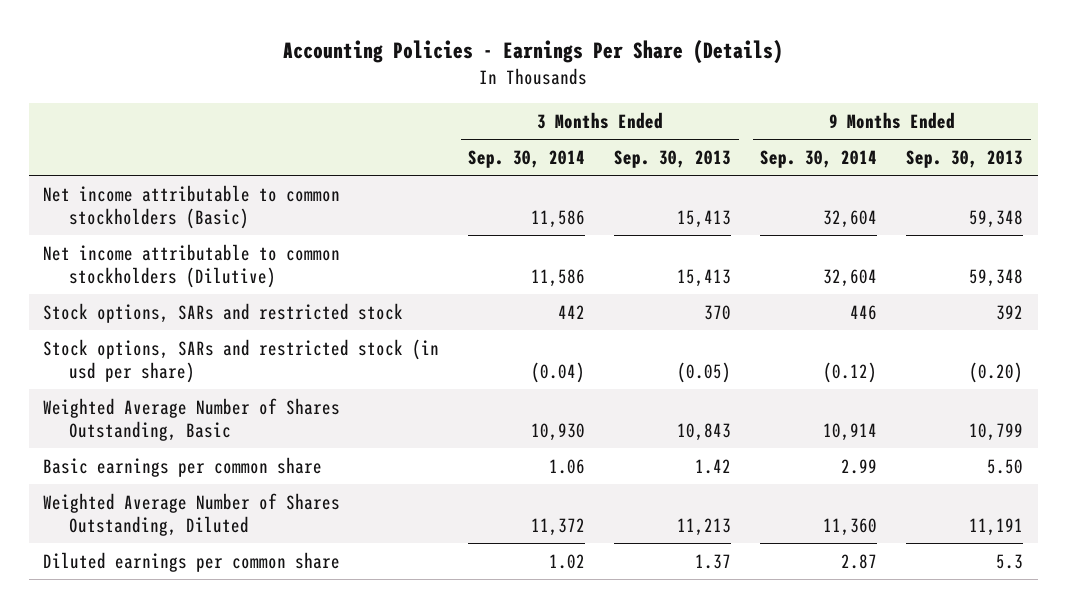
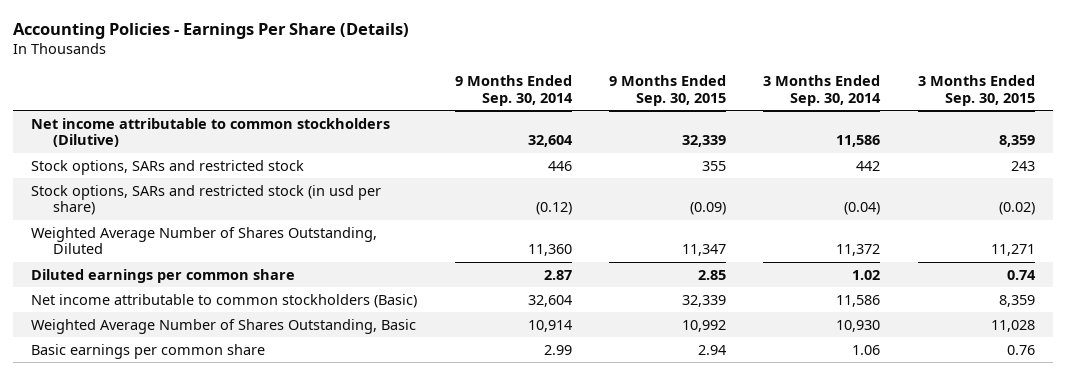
- | 3 Months Ended Sep. 30, 2014 | 3 Months Ended Sep. 30, 2013 | 9 Months Ended Sep. 30, 2014 | 9 Months Ended Sep. 30, 2013
+ | 9 Months Ended Sep. 30, 2014 | 9 Months Ended Sep. 30, 2015 | 3 Months Ended Sep. 30, 2014 | 3 Months Ended Sep. 30, 2015
moved down: Net income attributable to common stockholders (Basic) | 32,604 | 32,339 | 11,586 | 8,359
moved down: Weighted Average Number of Shares Outstanding, Basic | 10,914 | 10,992 | 10,930 | 11,028
moved down: Basic earnings per common share | 2.99 | 2.94 | 1.06 | 0.76

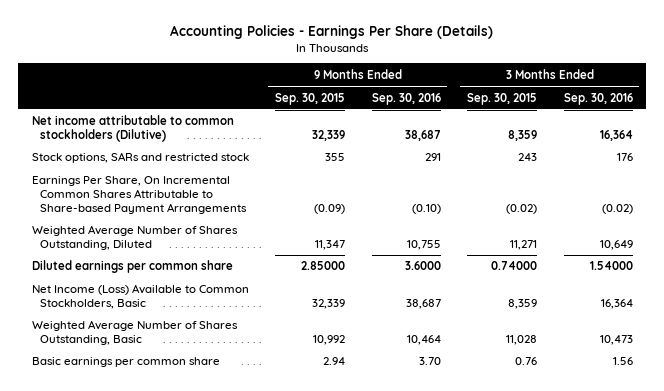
- | 9 Months Ended Sep. 30, 2014 | 9 Months Ended Sep. 30, 2015 | 3 Months Ended Sep. 30, 2014 | 3 Months Ended Sep. 30, 2015
+ | 9 Months Ended Sep. 30, 2015 | 9 Months Ended Sep. 30, 2016 | 3 Months Ended Sep. 30, 2015 | 3 Months Ended Sep. 30, 2016
- Stock options, SARs and restricted stock (in usd per share) | (0.12) | (0.09) | (0.04) | (0.02)
+ Earnings Per Share, On Incremental Common Shares Attributable to Share-based Payment Arrangements | (0.09) | (0.10) | (0.02) | (0.02)
- Diluted earnings per common share | 2.87 | 2.85 | 1.02 | 0.74
- Net income attributable to common stockholders (Basic) | 32,604 | 32,339 | 11,586 | 8,359
+ Diluted earnings per common share | 2.85000 | 3.6000 | 0.74000 | 1.54000
+ Net Income (Loss) Available to Common Stockholders, Basic | 32,339 | 38,687 | 8,359 | 16,364

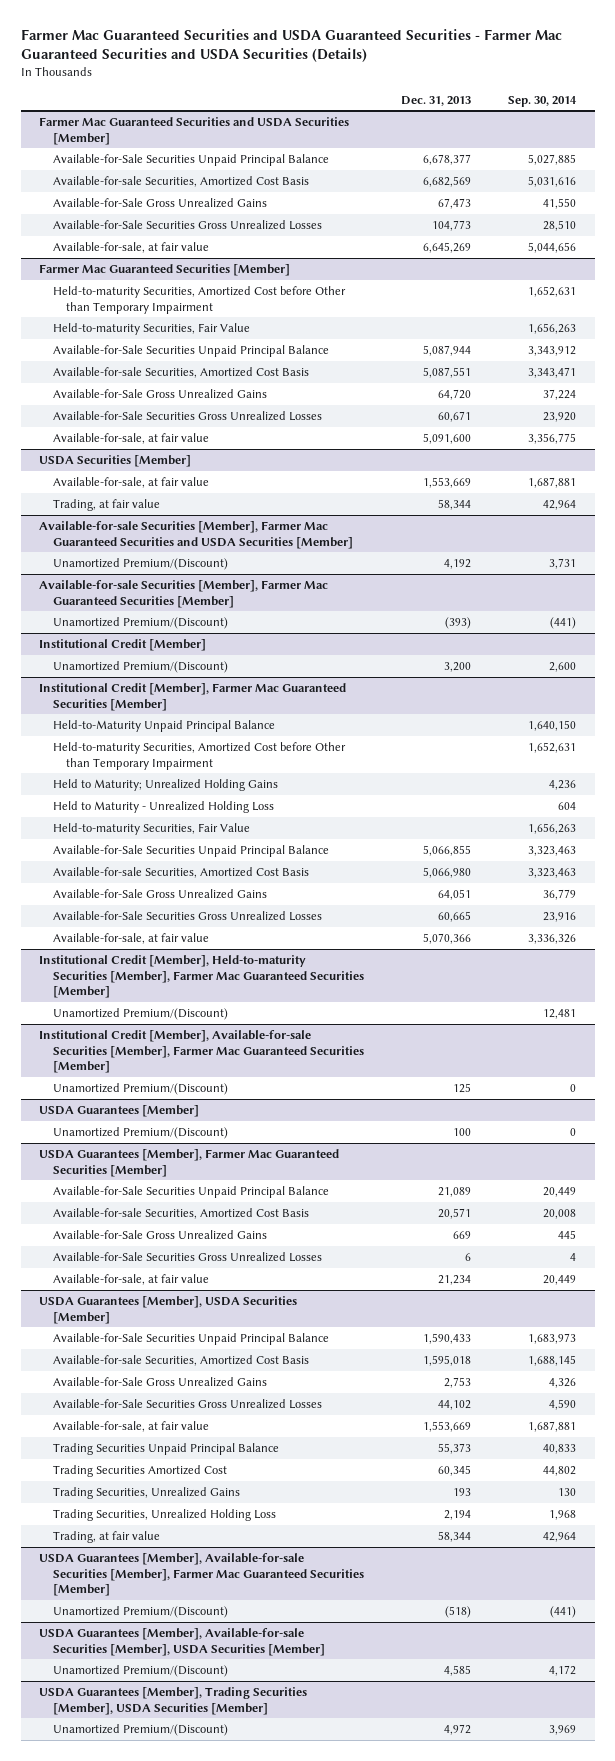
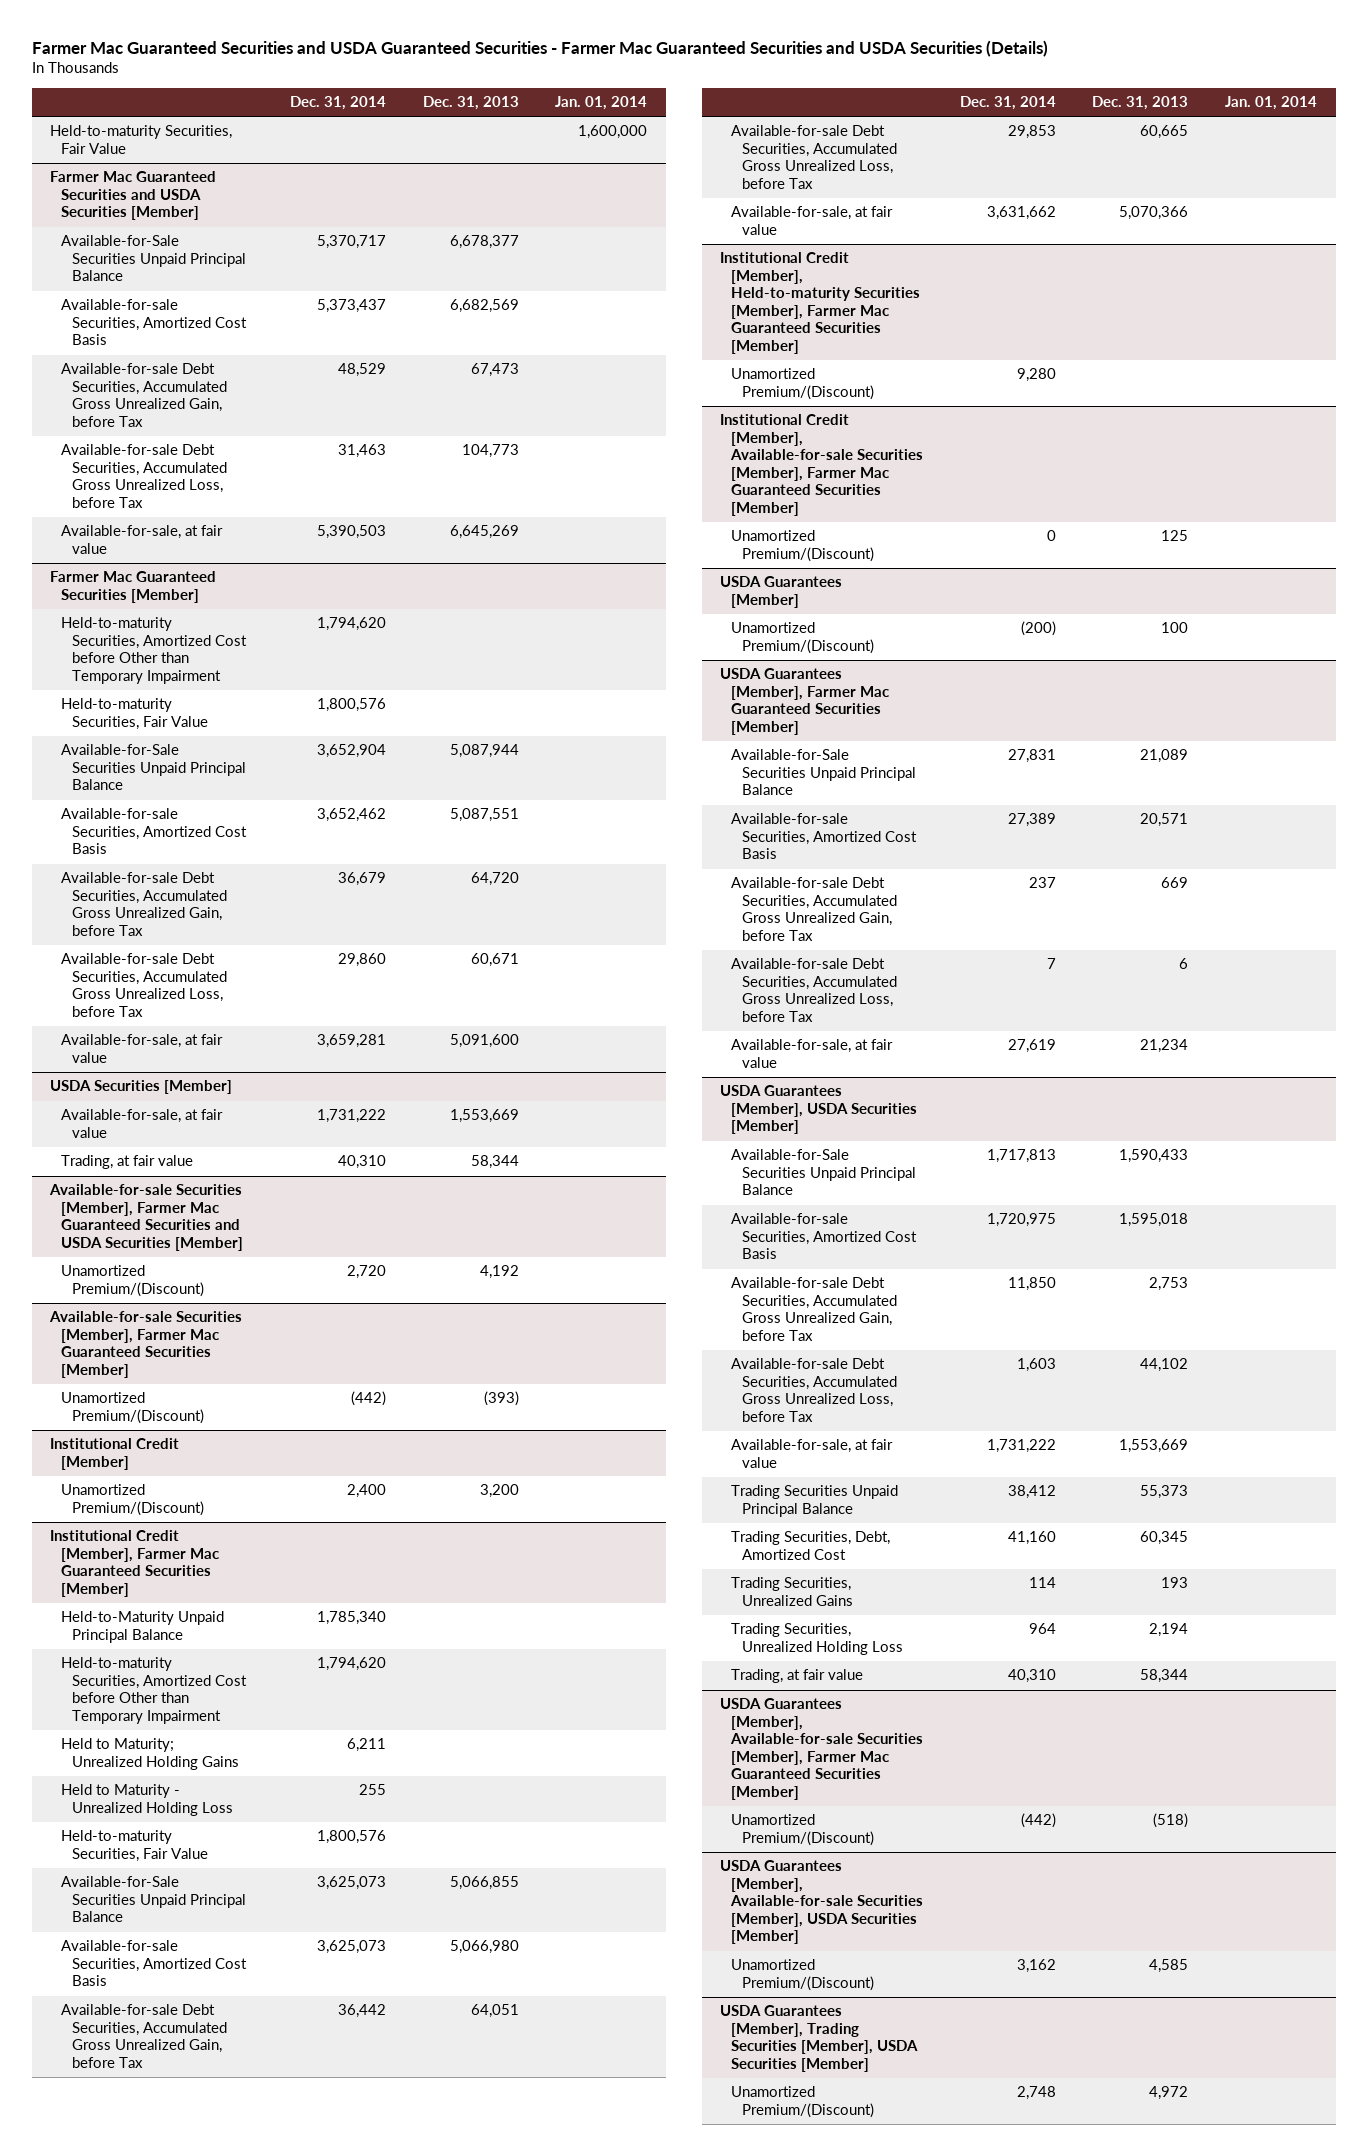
- | Dec. 31, 2013 | Sep. 30, 2014
+ | Dec. 31, 2014 | Dec. 31, 2013 | Jan. 01, 2014
+ Held-to-maturity Securities, Fair Value | | | 1,600,000
@ Farmer Mac Guaranteed Securities and USDA Securities [Member]
- Available-for-Sale Gross Unrealized Gains | 67,473 | 41,550
- Available-for-Sale Securities Gross Unrealized Losses | 104,773 | 28,510
+ Available-for-sale Debt Securities, Accumulated Gross Unrealized Gain, before Tax | 48,529 | 67,473 |
+ Available-for-sale Debt Securities, Accumulated Gross Unrealized Loss, before Tax | 31,463 | 104,773 |
@ Farmer Mac Guaranteed Securities [Member]
- Available-for-Sale Gross Unrealized Gains | 64,720 | 37,224
- Available-for-Sale Securities Gross Unrealized Losses | 60,671 | 23,920
+ Available-for-sale Debt Securities, Accumulated Gross Unrealized Gain, before Tax | 36,679 | 64,720 |
+ Available-for-sale Debt Securities, Accumulated Gross Unrealized Loss, before Tax | 29,860 | 60,671 |
@ Institutional Credit [Member], Farmer Mac Guaranteed Securities [Member]
- Available-for-Sale Gross Unrealized Gains | 64,051 | 36,779
- Available-for-Sale Securities Gross Unrealized Losses | 60,665 | 23,916
+ Available-for-sale Debt Securities, Accumulated Gross Unrealized Gain, before Tax | 36,442 | 64,051 |
+ Available-for-sale Debt Securities, Accumulated Gross Unrealized Loss, before Tax | 29,853 | 60,665 |
@ USDA Guarantees [Member], Farmer Mac Guaranteed Securities [Member]
- Available-for-Sale Gross Unrealized Gains | 669 | 445
- Available-for-Sale Securities Gross Unrealized Losses | 6 | 4
+ Available-for-sale Debt Securities, Accumulated Gross Unrealized Gain, before Tax | 237 | 669 |
+ Available-for-sale Debt Securities, Accumulated Gross Unrealized Loss, before Tax | 7 | 6 |
@ USDA Guarantees [Member], USDA Securities [Member]
- Available-for-Sale Gross Unrealized Gains | 2,753 | 4,326
- Available-for-Sale Securities Gross Unrealized Losses | 44,102 | 4,590
+ Available-for-sale Debt Securities, Accumulated Gross Unrealized Gain, before Tax | 11,850 | 2,753 |
+ Available-for-sale Debt Securities, Accumulated Gross Unrealized Loss, before Tax | 1,603 | 44,102 |
- Trading Securities Amortized Cost | 60,345 | 44,802
+ Trading Securities, Debt, Amortized Cost | 41,160 | 60,345 |

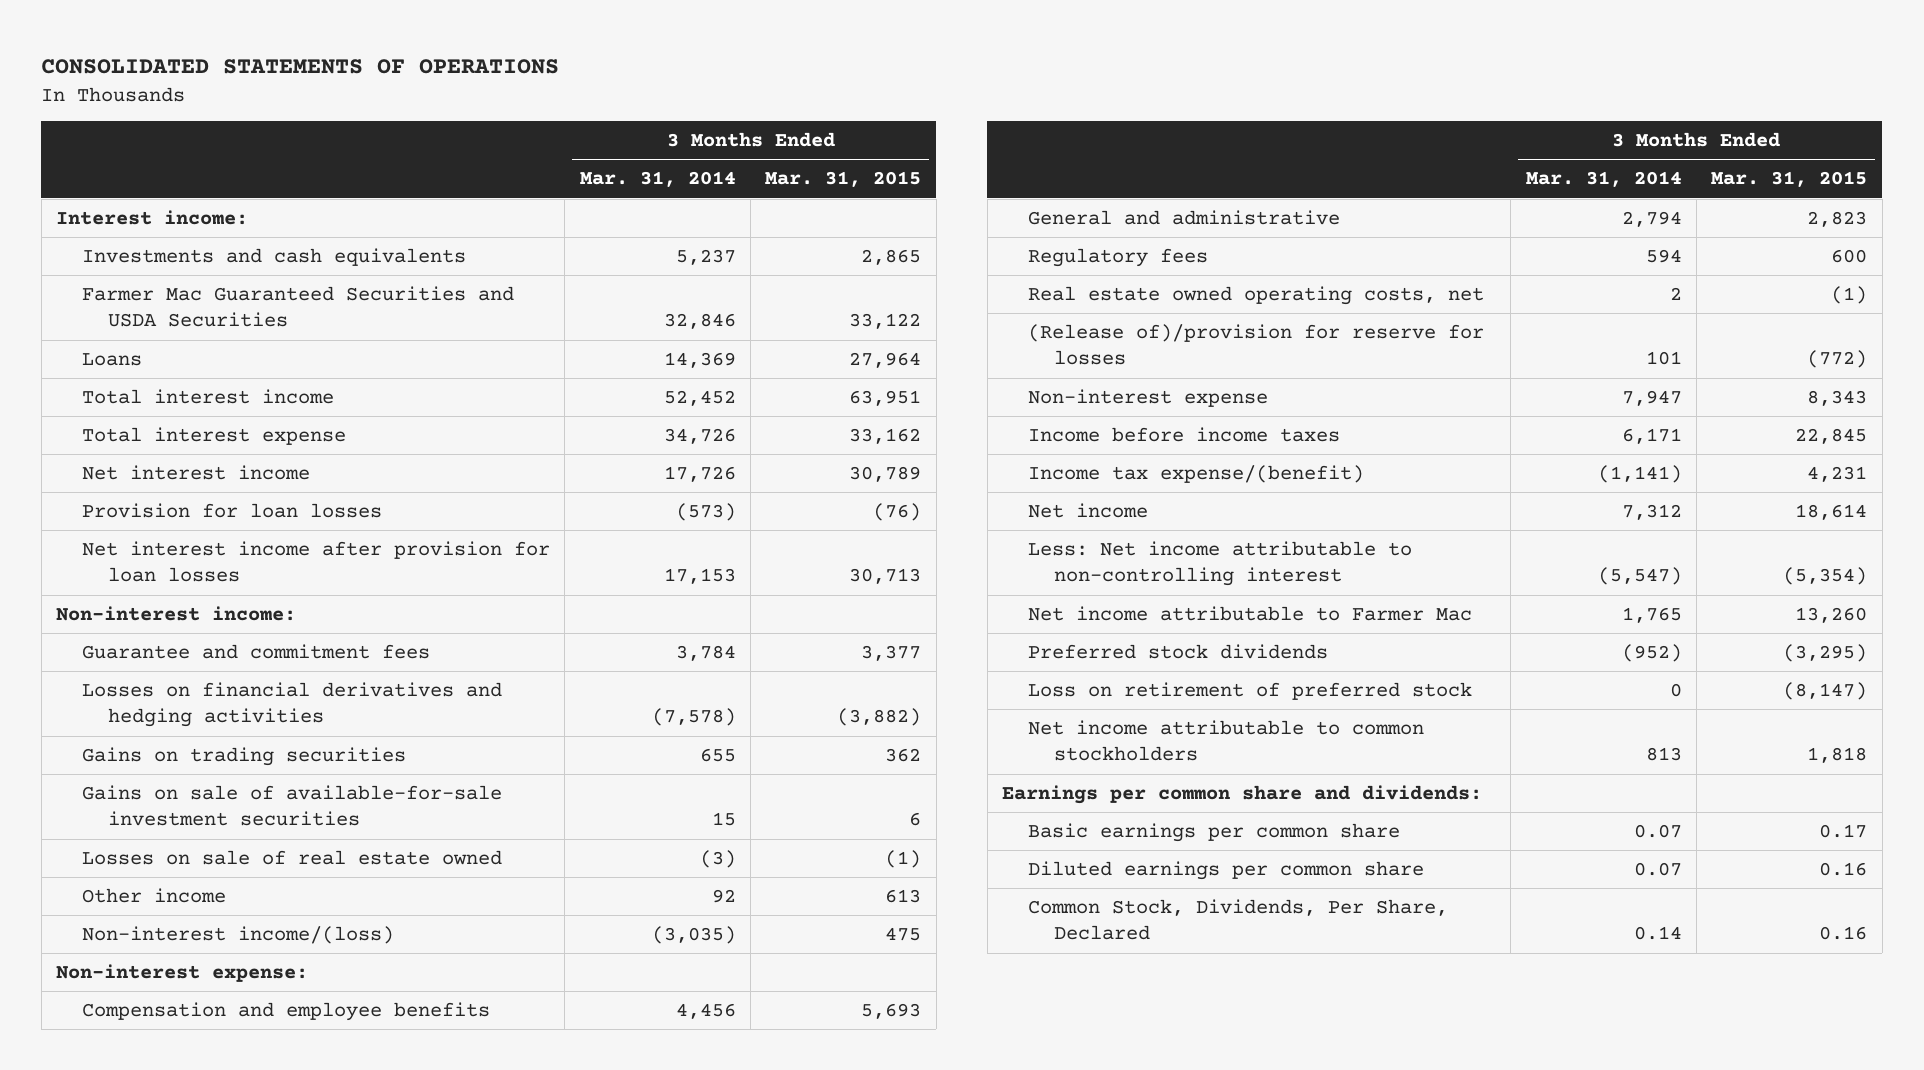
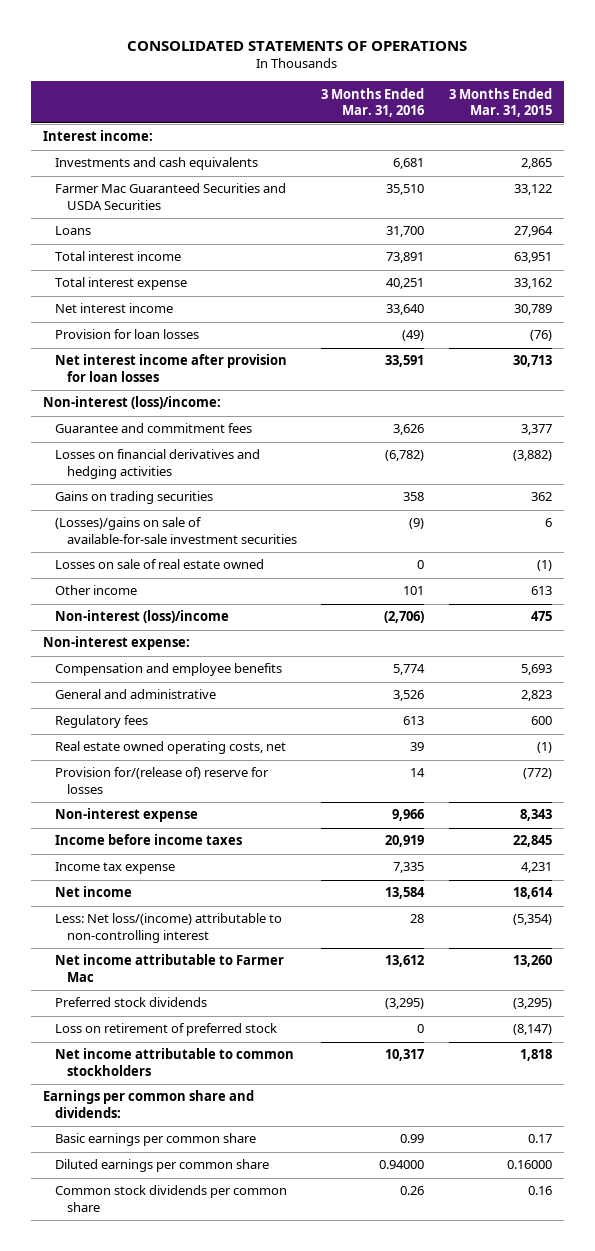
- | 3 Months Ended Mar. 31, 2014 | 3 Months Ended Mar. 31, 2015
+ | 3 Months Ended Mar. 31, 2016 | 3 Months Ended Mar. 31, 2015
- Non-interest income:
+ Non-interest (loss)/income:
- Gains on sale of available-for-sale investment securities | 15 | 6
+ (Losses)/gains on sale of available-for-sale investment securities | (9) | 6
- Non-interest income/(loss) | (3,035) | 475
+ Non-interest (loss)/income | (2,706) | 475
- (Release of)/provision for reserve for losses | 101 | (772)
+ Provision for/(release of) reserve for losses | 14 | (772)
- Income tax expense/(benefit) | (1,141) | 4,231
+ Income tax expense | 7,335 | 4,231
- Less: Net income attributable to non-controlling interest | (5,547) | (5,354)
+ Less: Net loss/(income) attributable to non-controlling interest | 28 | (5,354)
- Diluted earnings per common share | 0.07 | 0.16
- Common Stock, Dividends, Per Share, Declared | 0.14 | 0.16
+ Diluted earnings per common share | 0.94000 | 0.16000
+ Common stock dividends per common share | 0.26 | 0.16

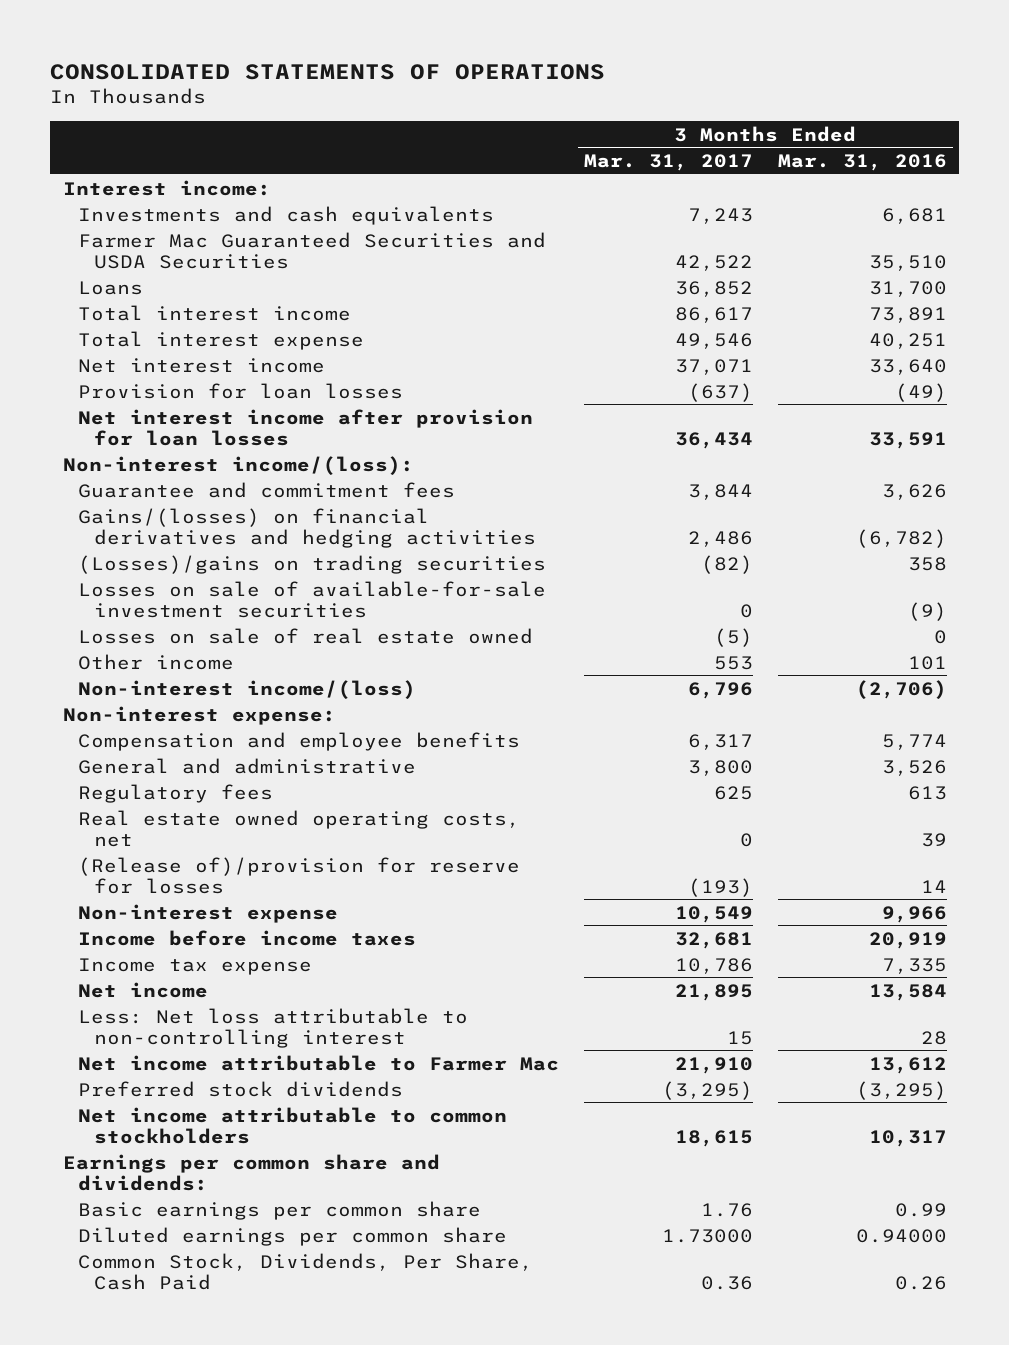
- | 3 Months Ended Mar. 31, 2016 | 3 Months Ended Mar. 31, 2015
+ | 3 Months Ended Mar. 31, 2017 | 3 Months Ended Mar. 31, 2016
- Non-interest (loss)/income:
+ Non-interest income/(loss):
- Losses on financial derivatives and hedging activities | (6,782) | (3,882)
- Gains on trading securities | 358 | 362
- (Losses)/gains on sale of available-for-sale investment securities | (9) | 6
+ Gains/(losses) on financial derivatives and hedging activities | 2,486 | (6,782)
+ (Losses)/gains on trading securities | (82) | 358
+ Losses on sale of available-for-sale investment securities | 0 | (9)
- Non-interest (loss)/income | (2,706) | 475
+ Non-interest income/(loss) | 6,796 | (2,706)
- Provision for/(release of) reserve for losses | 14 | (772)
+ (Release of)/provision for reserve for losses | (193) | 14
- Less: Net loss/(income) attributable to non-controlling interest | 28 | (5,354)
+ Less: Net loss attributable to non-controlling interest | 15 | 28
- Loss on retirement of preferred stock | 0 | (8,147)
- Common stock dividends per common share | 0.26 | 0.16
+ Common Stock, Dividends, Per Share, Cash Paid | 0.36 | 0.26

